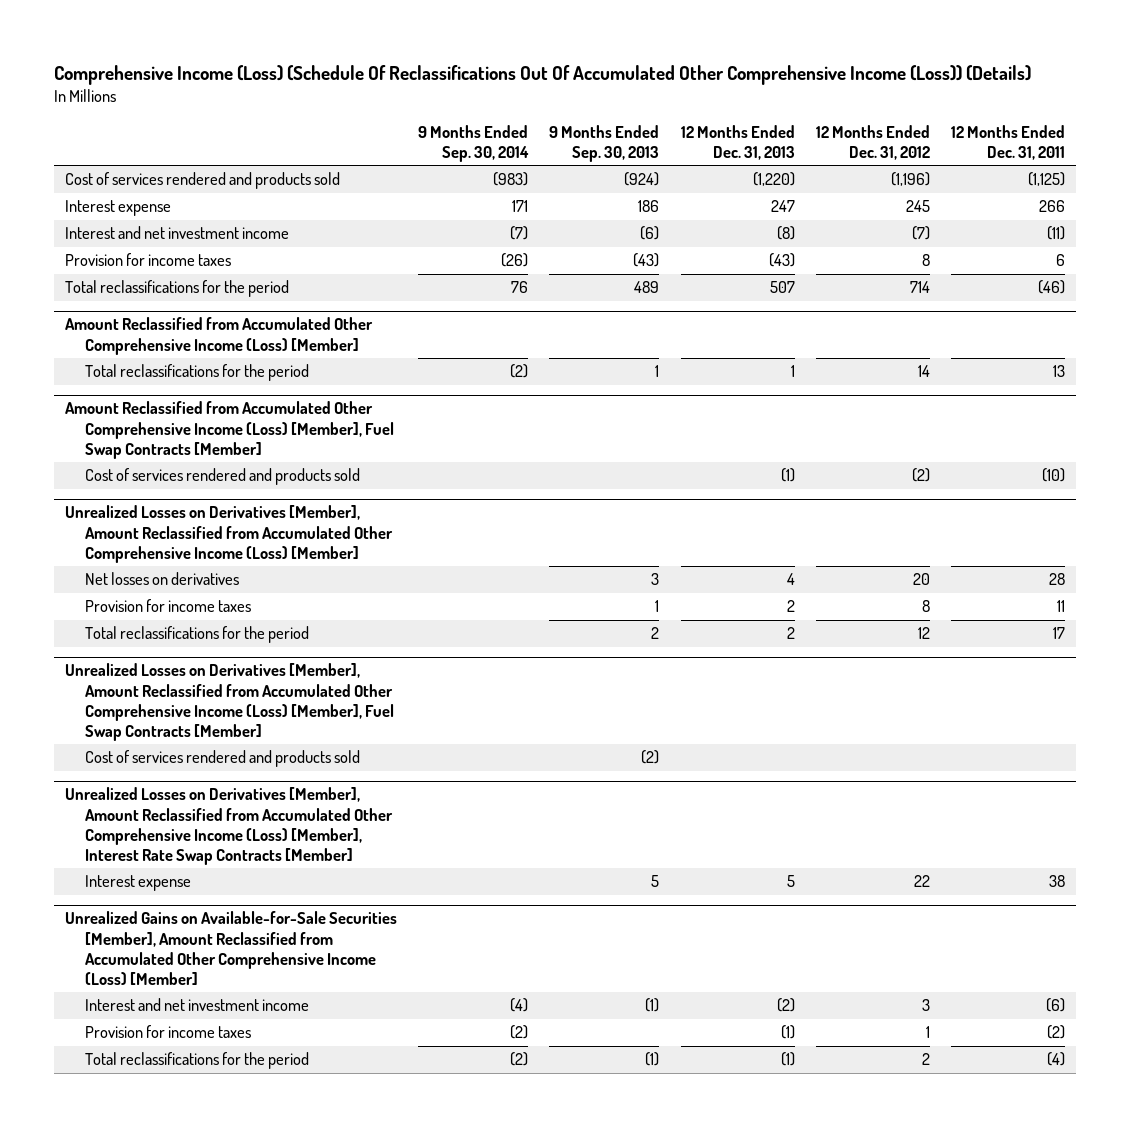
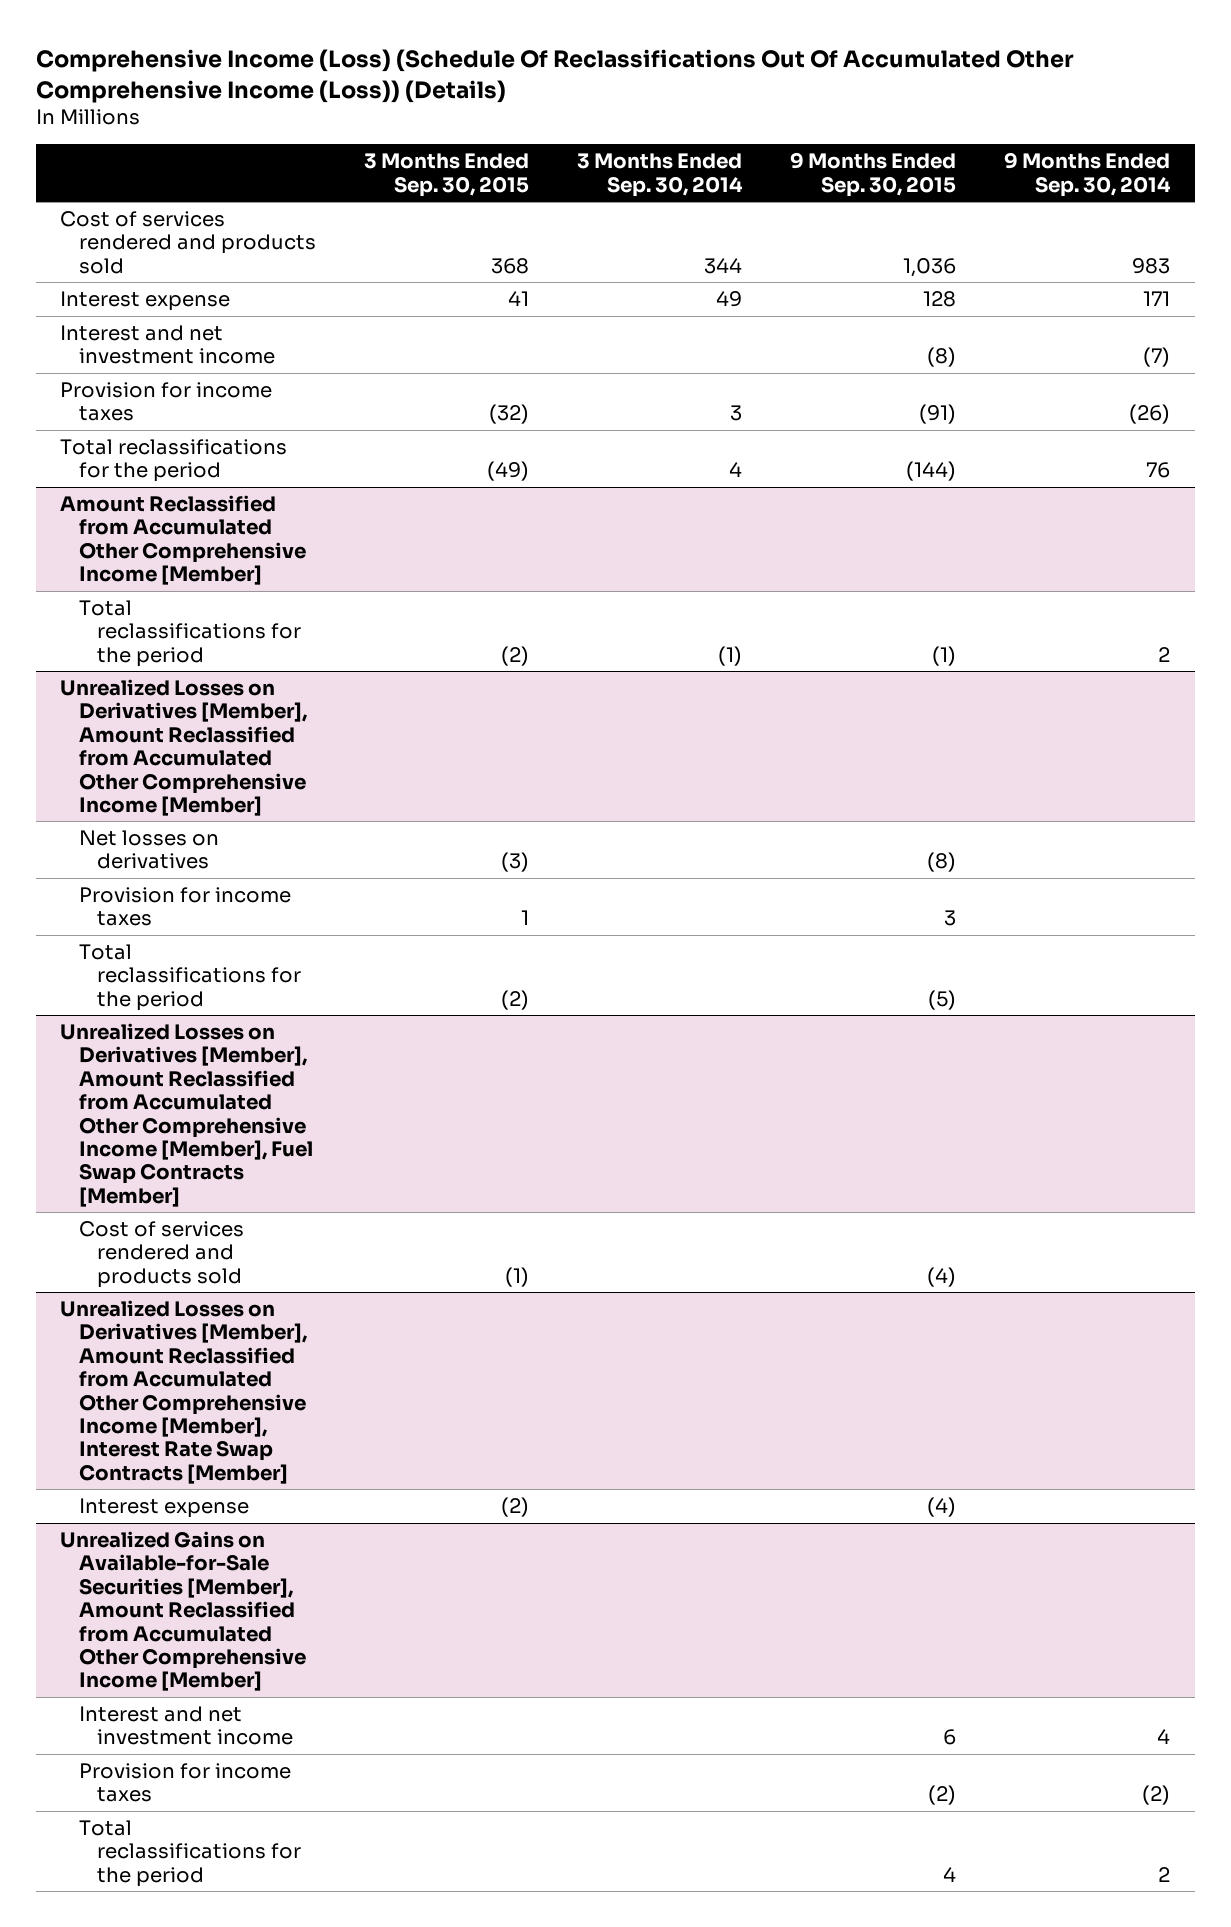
- | 9 Months Ended Sep. 30, 2014 | 9 Months Ended Sep. 30, 2013 | 12 Months Ended Dec. 31, 2013 | 12 Months Ended Dec. 31, 2012 | 12 Months Ended Dec. 31, 2011
+ | 3 Months Ended Sep. 30, 2015 | 3 Months Ended Sep. 30, 2014 | 9 Months Ended Sep. 30, 2015 | 9 Months Ended Sep. 30, 2014
- Cost of services rendered and products sold | (983) | (924) | (1,220) | (1,196) | (1,125)
+ Cost of services rendered and products sold | 368 | 344 | 1,036 | 983
- Amount Reclassified from Accumulated Other Comprehensive Income (Loss) [Member]
- Total reclassifications for the period | (2) | 1 | 1 | 14 | 13
- Amount Reclassified from Accumulated Other Comprehensive Income (Loss) [Member], Fuel Swap Contracts [Member]
- Cost of services rendered and products sold | | | (1) | (2) | (10)
- Unrealized Losses on Derivatives [Member], Amount Reclassified from Accumulated Other Comprehensive Income (Loss) [Member]
+ Amount Reclassified from Accumulated Other Comprehensive Income [Member]
+ Total reclassifications for the period | (2) | (1) | (1) | 2
+ Unrealized Losses on Derivatives [Member], Amount Reclassified from Accumulated Other Comprehensive Income [Member]
- Unrealized Losses on Derivatives [Member], Amount Reclassified from Accumulated Other Comprehensive Income (Loss) [Member], Fuel Swap Contracts [Member]
+ Unrealized Losses on Derivatives [Member], Amount Reclassified from Accumulated Other Comprehensive Income [Member], Fuel Swap Contracts [Member]
- Unrealized Losses on Derivatives [Member], Amount Reclassified from Accumulated Other Comprehensive Income (Loss) [Member], Interest Rate Swap Contracts [Member]
+ Unrealized Losses on Derivatives [Member], Amount Reclassified from Accumulated Other Comprehensive Income [Member], Interest Rate Swap Contracts [Member]
- Unrealized Gains on Available-for-Sale Securities [Member], Amount Reclassified from Accumulated Other Comprehensive Income (Loss) [Member]
- Interest and net investment income | (4) | (1) | (2) | 3 | (6)
+ Unrealized Gains on Available-for-Sale Securities [Member], Amount Reclassified from Accumulated Other Comprehensive Income [Member]
+ Interest and net investment income | | | 6 | 4
- Total reclassifications for the period | (2) | (1) | (1) | 2 | (4)
+ Total reclassifications for the period | | | 4 | 2

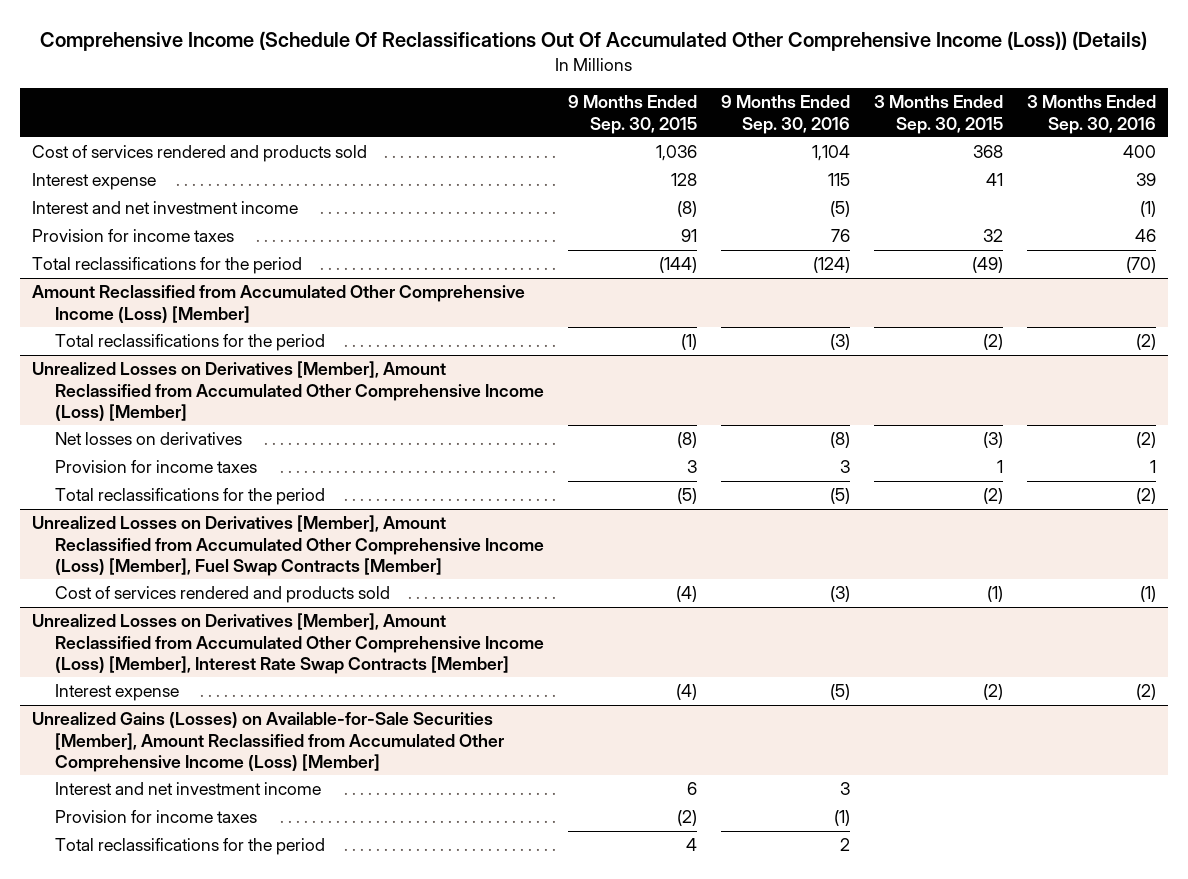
- Comprehensive Income (Loss) (Schedule Of Reclassifications Out Of Accumulated Other Comprehensive Income (Loss)) (Details)
+ Comprehensive Income (Schedule Of Reclassifications Out Of Accumulated Other Comprehensive Income (Loss)) (Details)
- | 3 Months Ended Sep. 30, 2015 | 3 Months Ended Sep. 30, 2014 | 9 Months Ended Sep. 30, 2015 | 9 Months Ended Sep. 30, 2014
+ | 9 Months Ended Sep. 30, 2015 | 9 Months Ended Sep. 30, 2016 | 3 Months Ended Sep. 30, 2015 | 3 Months Ended Sep. 30, 2016
- Provision for income taxes | (32) | 3 | (91) | (26)
+ Provision for income taxes | 91 | 76 | 32 | 46
- Amount Reclassified from Accumulated Other Comprehensive Income [Member]
+ Amount Reclassified from Accumulated Other Comprehensive Income (Loss) [Member]
- Unrealized Losses on Derivatives [Member], Amount Reclassified from Accumulated Other Comprehensive Income [Member]
+ Unrealized Losses on Derivatives [Member], Amount Reclassified from Accumulated Other Comprehensive Income (Loss) [Member]
- Unrealized Losses on Derivatives [Member], Amount Reclassified from Accumulated Other Comprehensive Income [Member], Fuel Swap Contracts [Member]
+ Unrealized Losses on Derivatives [Member], Amount Reclassified from Accumulated Other Comprehensive Income (Loss) [Member], Fuel Swap Contracts [Member]
- Unrealized Losses on Derivatives [Member], Amount Reclassified from Accumulated Other Comprehensive Income [Member], Interest Rate Swap Contracts [Member]
+ Unrealized Losses on Derivatives [Member], Amount Reclassified from Accumulated Other Comprehensive Income (Loss) [Member], Interest Rate Swap Contracts [Member]
- Unrealized Gains on Available-for-Sale Securities [Member], Amount Reclassified from Accumulated Other Comprehensive Income [Member]
+ Unrealized Gains (Losses) on Available-for-Sale Securities [Member], Amount Reclassified from Accumulated Other Comprehensive Income (Loss) [Member]

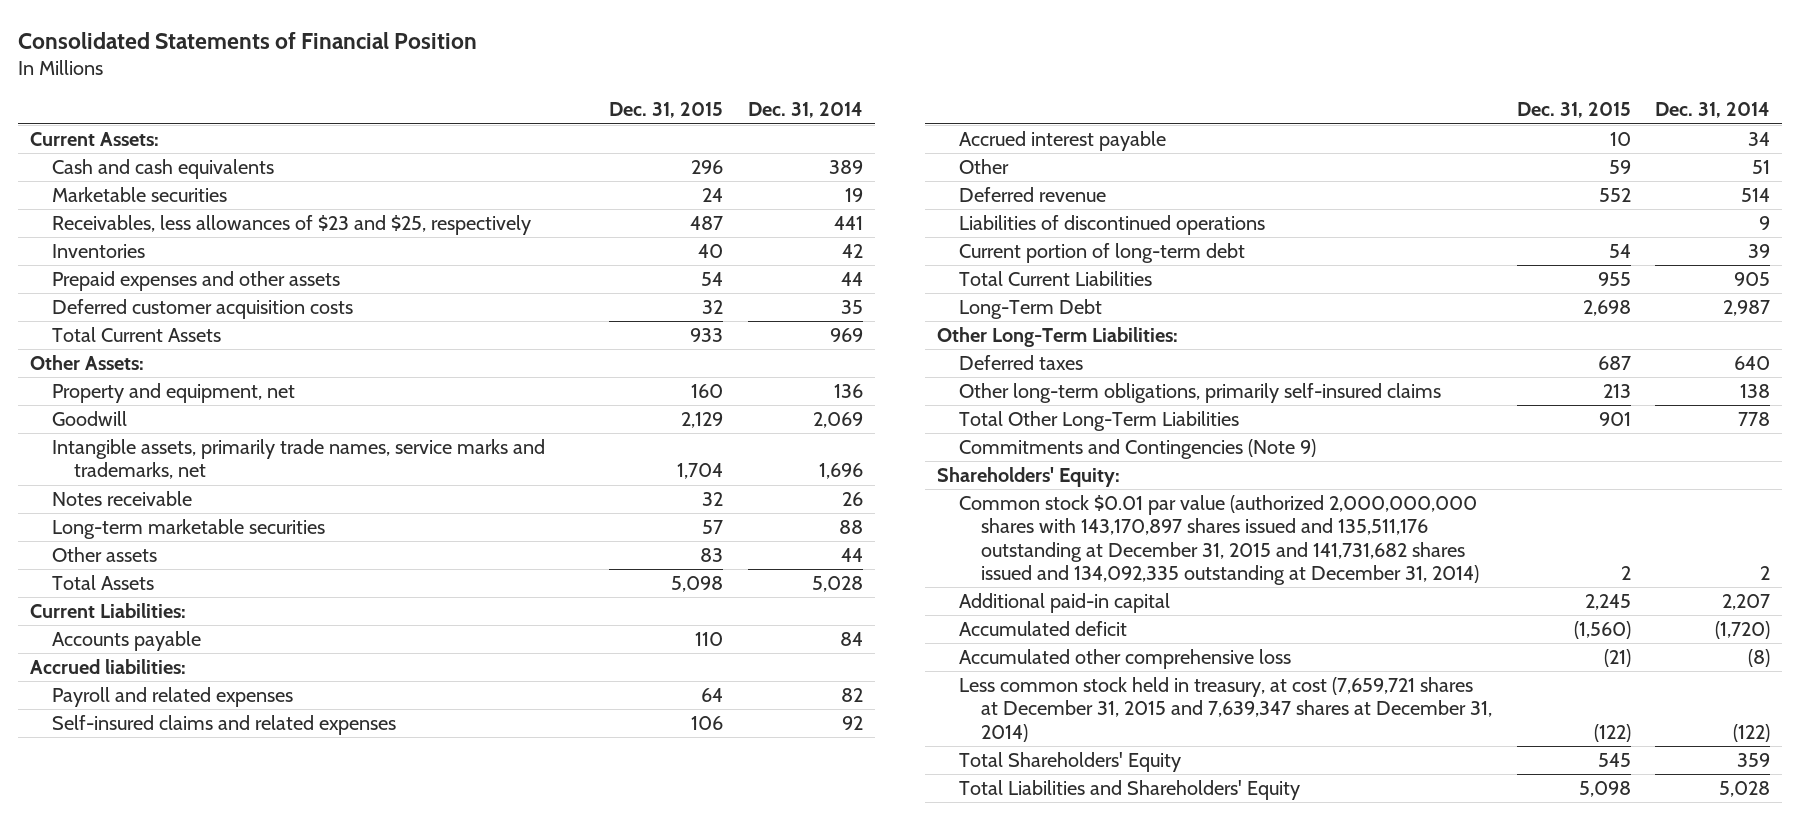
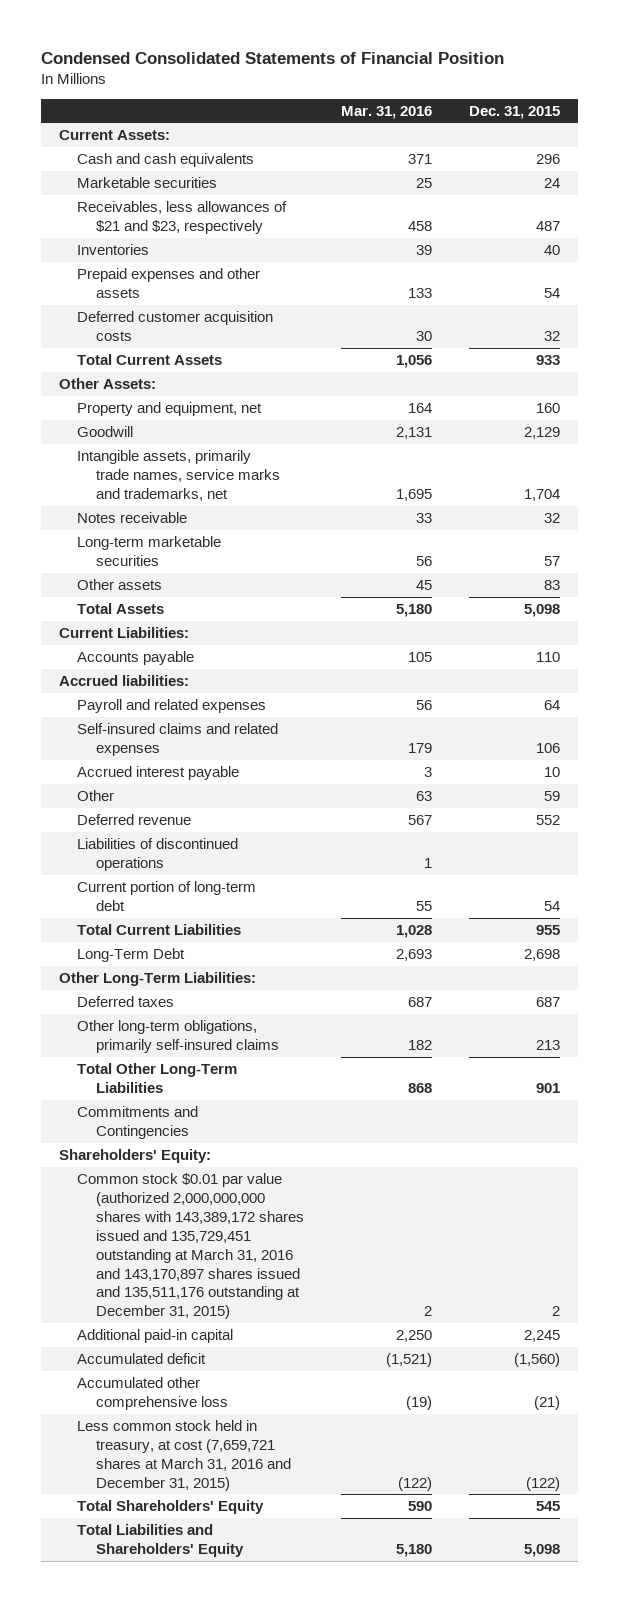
- Consolidated Statements of Financial Position
+ Condensed Consolidated Statements of Financial Position
- | Dec. 31, 2015 | Dec. 31, 2014
+ | Mar. 31, 2016 | Dec. 31, 2015
- Receivables, less allowances of $23 and $25, respectively | 487 | 441
+ Receivables, less allowances of $21 and $23, respectively | 458 | 487
- Commitments and Contingencies (Note 9)
+ Commitments and Contingencies
- Common stock $0.01 par value (authorized 2,000,000,000 shares with 143,170,897 shares issued and 135,511,176 outstanding at December 31, 2015 and 141,731,682 shares issued and 134,092,335 outstanding at December 31, 2014) | 2 | 2
+ Common stock $0.01 par value (authorized 2,000,000,000 shares with 143,389,172 shares issued and 135,729,451 outstanding at March 31, 2016 and 143,170,897 shares issued and 135,511,176 outstanding at December 31, 2015) | 2 | 2
- Less common stock held in treasury, at cost (7,659,721 shares at December 31, 2015 and 7,639,347 shares at December 31, 2014) | (122) | (122)
+ Less common stock held in treasury, at cost (7,659,721 shares at March 31, 2016 and December 31, 2015) | (122) | (122)

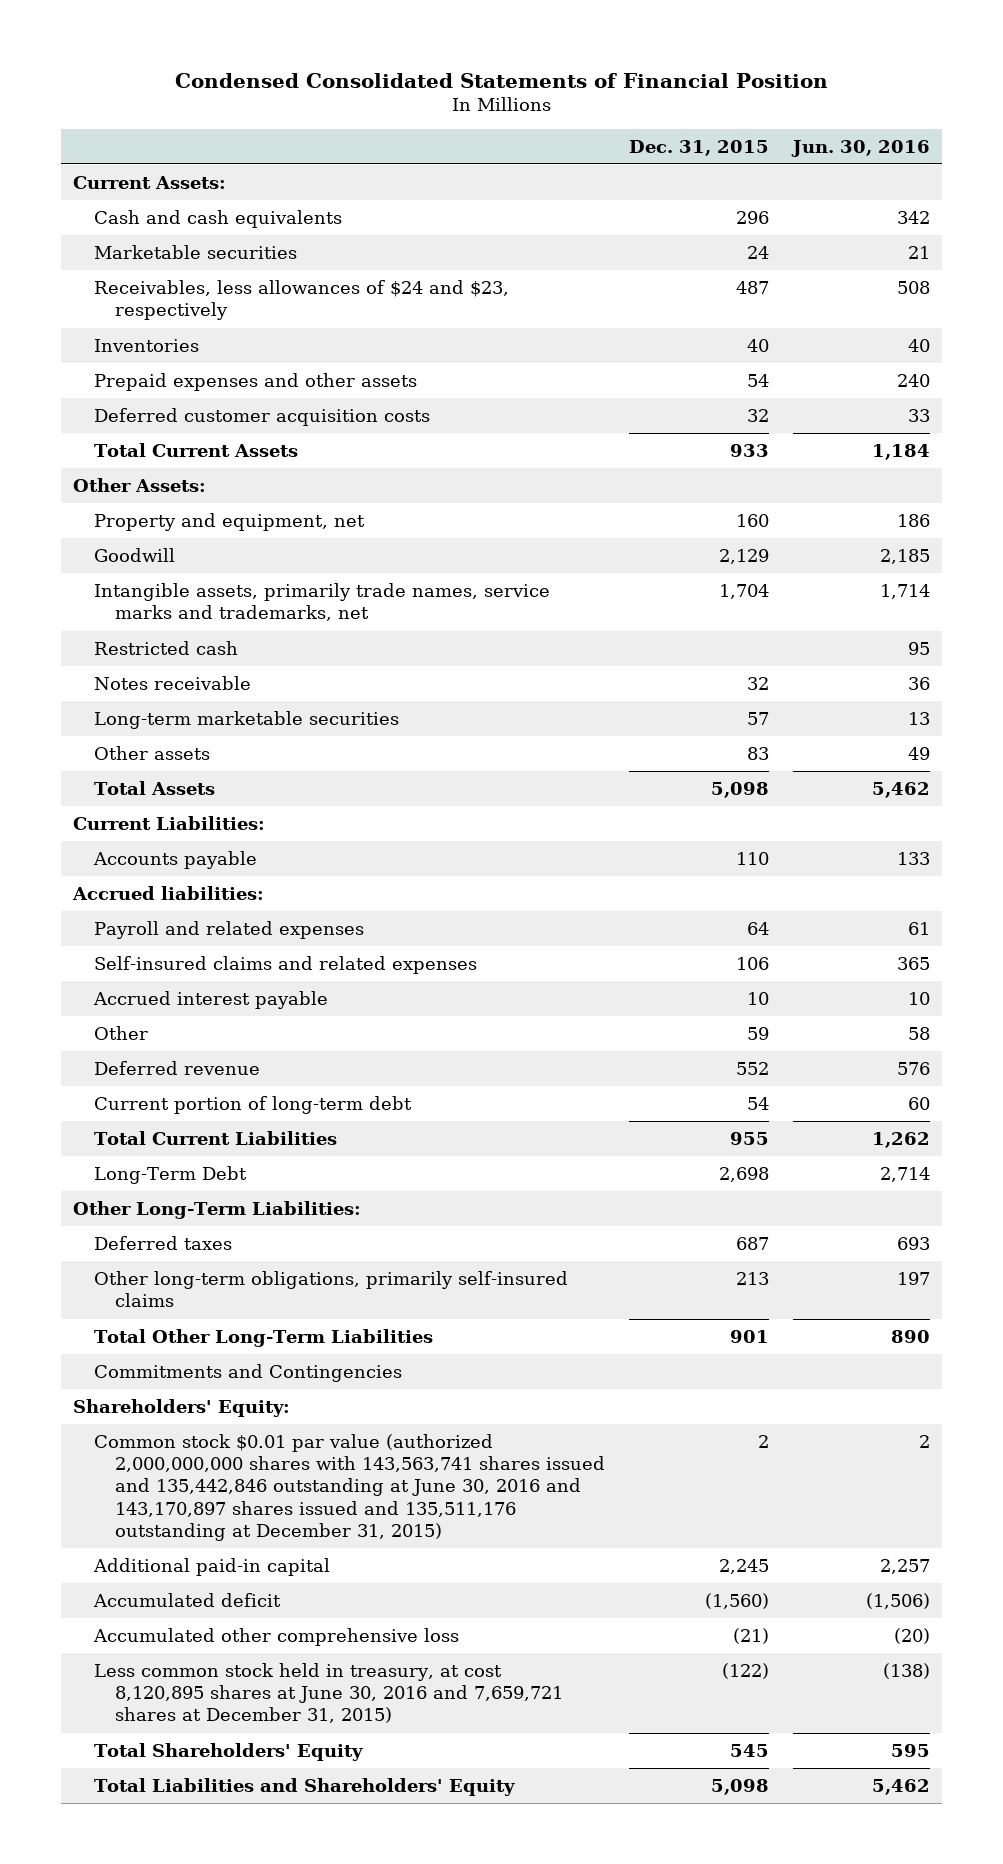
- | Mar. 31, 2016 | Dec. 31, 2015
+ | Dec. 31, 2015 | Jun. 30, 2016
- Receivables, less allowances of $21 and $23, respectively | 458 | 487
+ Receivables, less allowances of $24 and $23, respectively | 487 | 508
+ Restricted cash | | 95
- Liabilities of discontinued operations | 1 |
- Common stock $0.01 par value (authorized 2,000,000,000 shares with 143,389,172 shares issued and 135,729,451 outstanding at March 31, 2016 and 143,170,897 shares issued and 135,511,176 outstanding at December 31, 2015) | 2 | 2
+ Common stock $0.01 par value (authorized 2,000,000,000 shares with 143,563,741 shares issued and 135,442,846 outstanding at June 30, 2016 and 143,170,897 shares issued and 135,511,176 outstanding at December 31, 2015) | 2 | 2
- Less common stock held in treasury, at cost (7,659,721 shares at March 31, 2016 and December 31, 2015) | (122) | (122)
+ Less common stock held in treasury, at cost 8,120,895 shares at June 30, 2016 and 7,659,721 shares at December 31, 2015) | (122) | (138)

